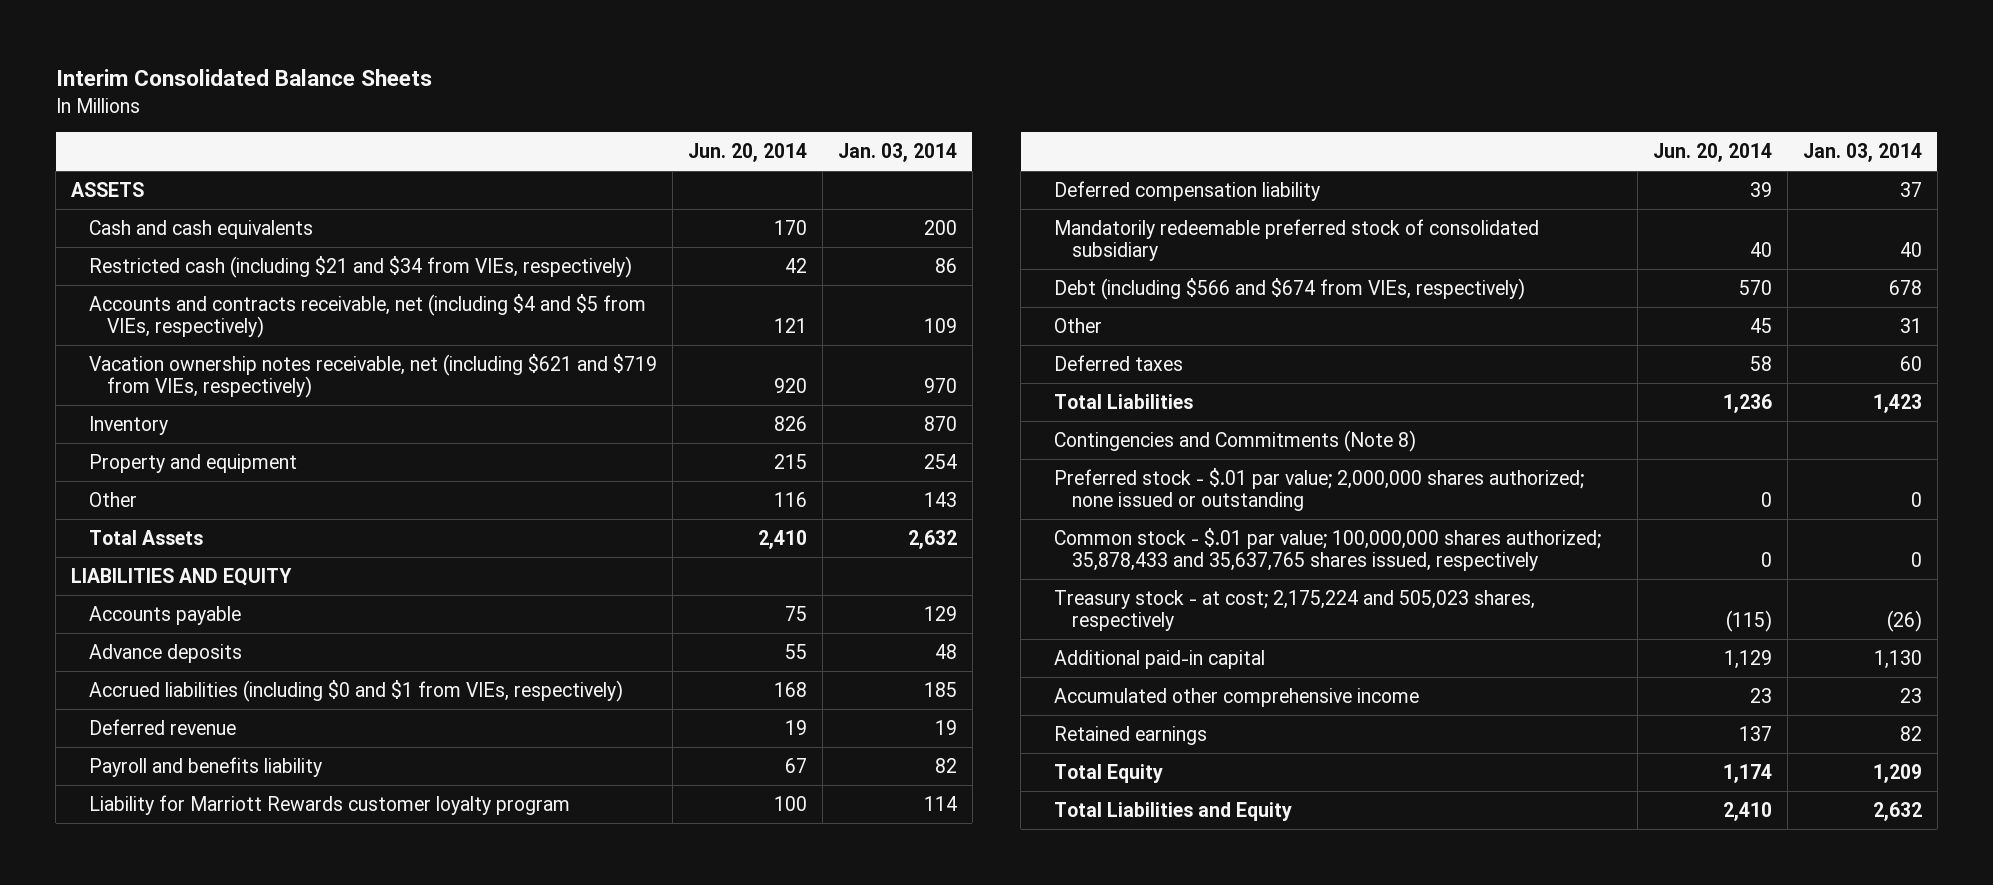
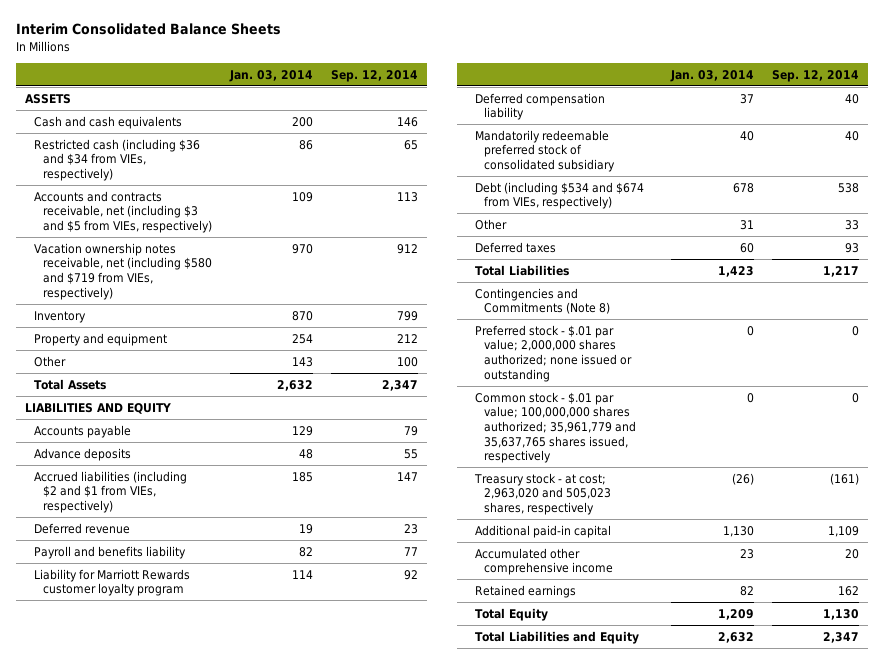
- | Jun. 20, 2014 | Jan. 03, 2014
+ | Jan. 03, 2014 | Sep. 12, 2014
- Restricted cash (including $21 and $34 from VIEs, respectively) | 42 | 86
- Accounts and contracts receivable, net (including $4 and $5 from VIEs, respectively) | 121 | 109
- Vacation ownership notes receivable, net (including $621 and $719 from VIEs, respectively) | 920 | 970
+ Restricted cash (including $36 and $34 from VIEs, respectively) | 86 | 65
+ Accounts and contracts receivable, net (including $3 and $5 from VIEs, respectively) | 109 | 113
+ Vacation ownership notes receivable, net (including $580 and $719 from VIEs, respectively) | 970 | 912
- Accrued liabilities (including $0 and $1 from VIEs, respectively) | 168 | 185
+ Accrued liabilities (including $2 and $1 from VIEs, respectively) | 185 | 147
- Debt (including $566 and $674 from VIEs, respectively) | 570 | 678
+ Debt (including $534 and $674 from VIEs, respectively) | 678 | 538
- Common stock - $.01 par value; 100,000,000 shares authorized; 35,878,433 and 35,637,765 shares issued, respectively | 0 | 0
- Treasury stock - at cost; 2,175,224 and 505,023 shares, respectively | (115) | (26)
+ Common stock - $.01 par value; 100,000,000 shares authorized; 35,961,779 and 35,637,765 shares issued, respectively | 0 | 0
+ Treasury stock - at cost; 2,963,020 and 505,023 shares, respectively | (26) | (161)

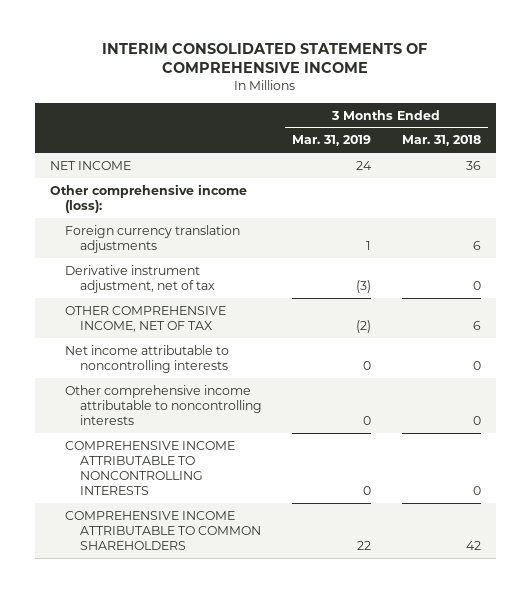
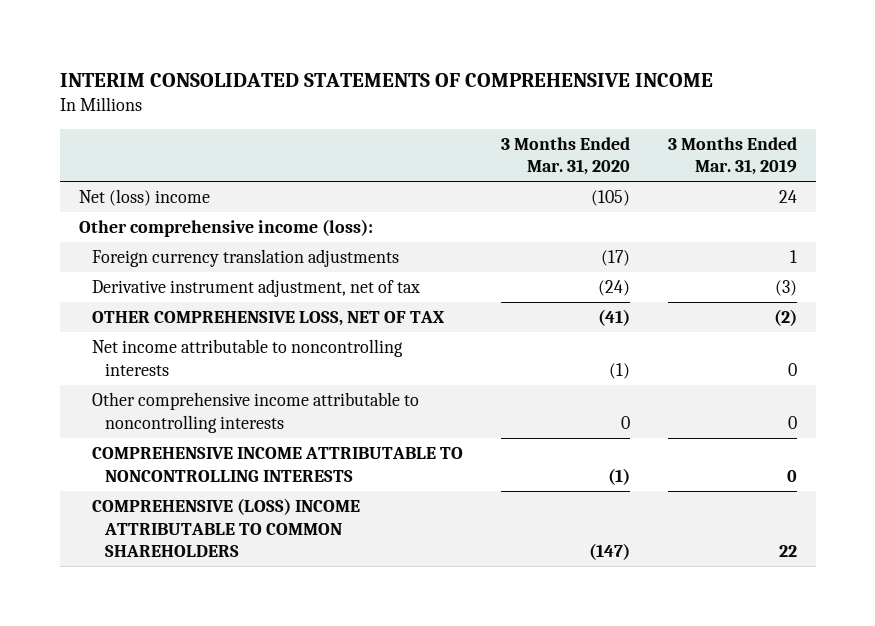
- | 3 Months Ended Mar. 31, 2019 | 3 Months Ended Mar. 31, 2018
+ | 3 Months Ended Mar. 31, 2020 | 3 Months Ended Mar. 31, 2019
- NET INCOME | 24 | 36
+ Net (loss) income | (105) | 24
- OTHER COMPREHENSIVE INCOME, NET OF TAX | (2) | 6
+ OTHER COMPREHENSIVE LOSS, NET OF TAX | (41) | (2)
- COMPREHENSIVE INCOME ATTRIBUTABLE TO COMMON SHAREHOLDERS | 22 | 42
+ COMPREHENSIVE (LOSS) INCOME ATTRIBUTABLE TO COMMON SHAREHOLDERS | (147) | 22

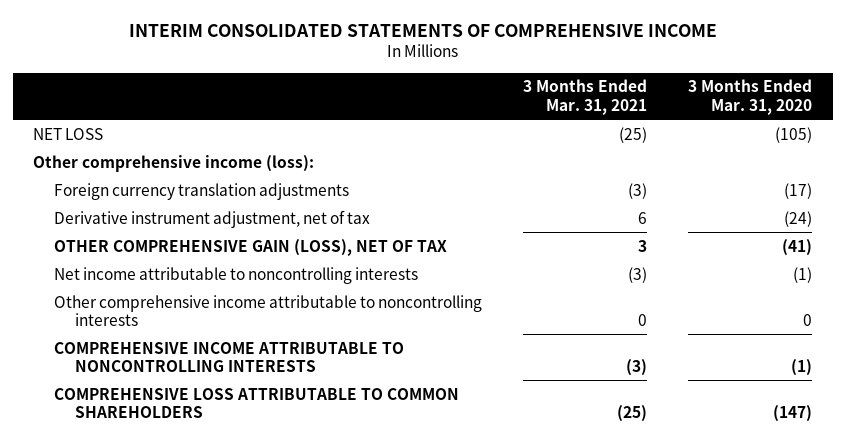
- | 3 Months Ended Mar. 31, 2020 | 3 Months Ended Mar. 31, 2019
+ | 3 Months Ended Mar. 31, 2021 | 3 Months Ended Mar. 31, 2020
- Net (loss) income | (105) | 24
+ NET LOSS | (25) | (105)
- OTHER COMPREHENSIVE LOSS, NET OF TAX | (41) | (2)
+ OTHER COMPREHENSIVE GAIN (LOSS), NET OF TAX | 3 | (41)
- COMPREHENSIVE (LOSS) INCOME ATTRIBUTABLE TO COMMON SHAREHOLDERS | (147) | 22
+ COMPREHENSIVE LOSS ATTRIBUTABLE TO COMMON SHAREHOLDERS | (25) | (147)

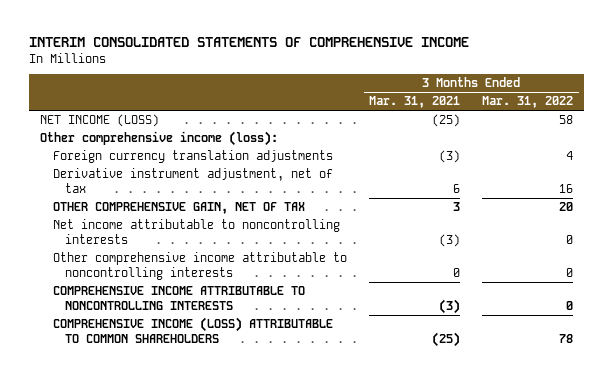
- | 3 Months Ended Mar. 31, 2021 | 3 Months Ended Mar. 31, 2020
+ | 3 Months Ended Mar. 31, 2021 | 3 Months Ended Mar. 31, 2022
- NET LOSS | (25) | (105)
+ NET INCOME (LOSS) | (25) | 58
- OTHER COMPREHENSIVE GAIN (LOSS), NET OF TAX | 3 | (41)
+ OTHER COMPREHENSIVE GAIN, NET OF TAX | 3 | 20
- COMPREHENSIVE LOSS ATTRIBUTABLE TO COMMON SHAREHOLDERS | (25) | (147)
+ COMPREHENSIVE INCOME (LOSS) ATTRIBUTABLE TO COMMON SHAREHOLDERS | (25) | 78

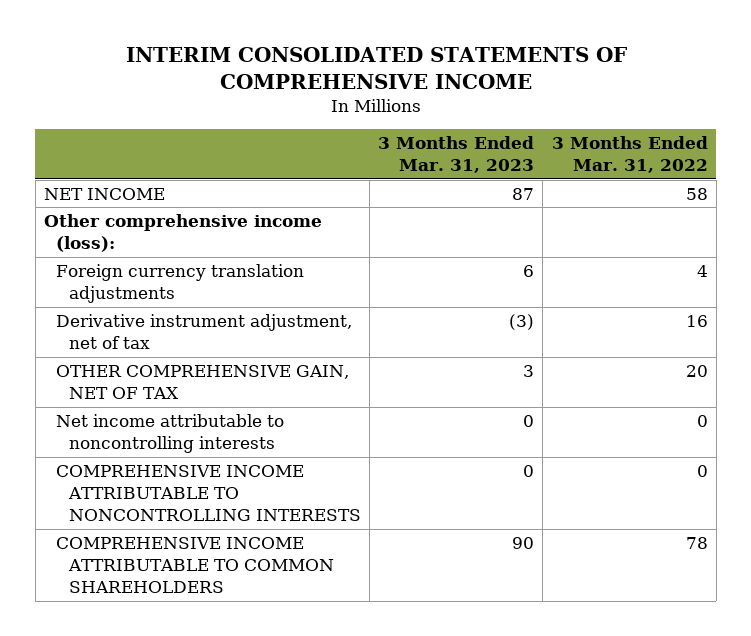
- | 3 Months Ended Mar. 31, 2021 | 3 Months Ended Mar. 31, 2022
+ | 3 Months Ended Mar. 31, 2023 | 3 Months Ended Mar. 31, 2022
- NET INCOME (LOSS) | (25) | 58
+ NET INCOME | 87 | 58
- Other comprehensive income attributable to noncontrolling interests | 0 | 0
- COMPREHENSIVE INCOME (LOSS) ATTRIBUTABLE TO COMMON SHAREHOLDERS | (25) | 78
+ COMPREHENSIVE INCOME ATTRIBUTABLE TO COMMON SHAREHOLDERS | 90 | 78

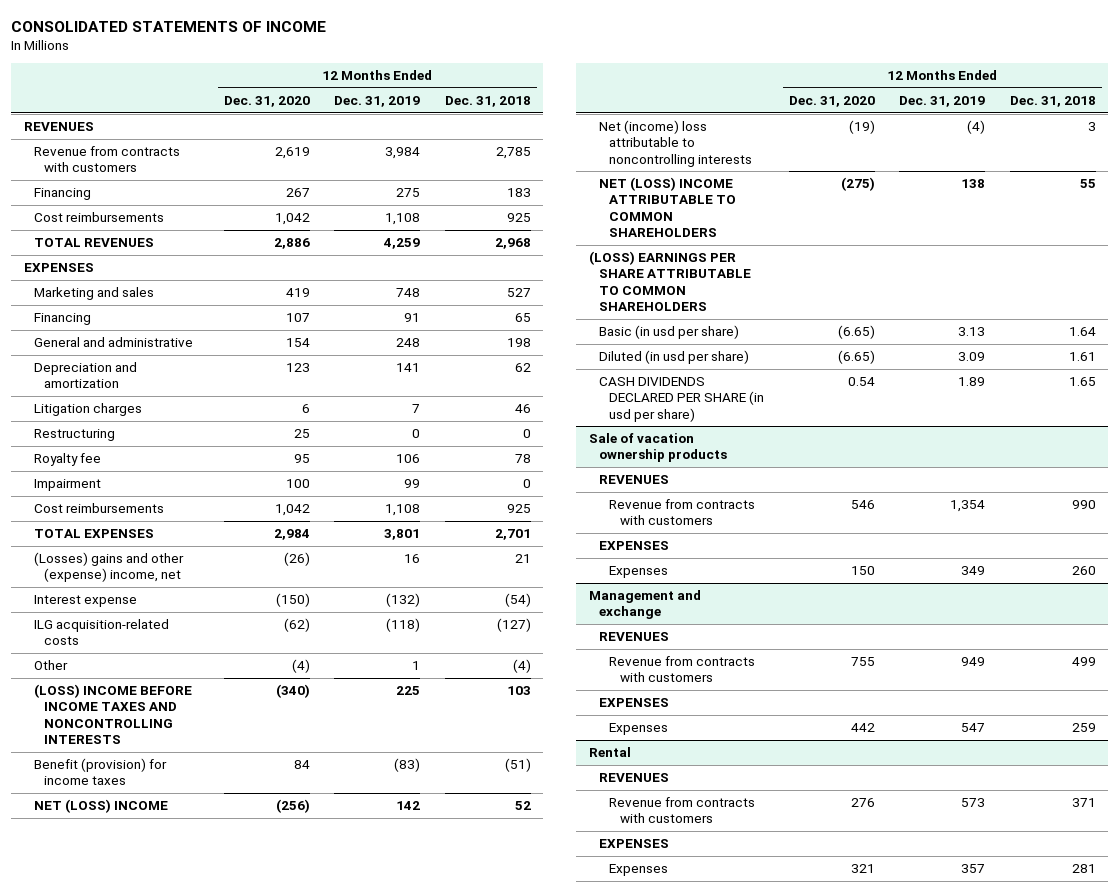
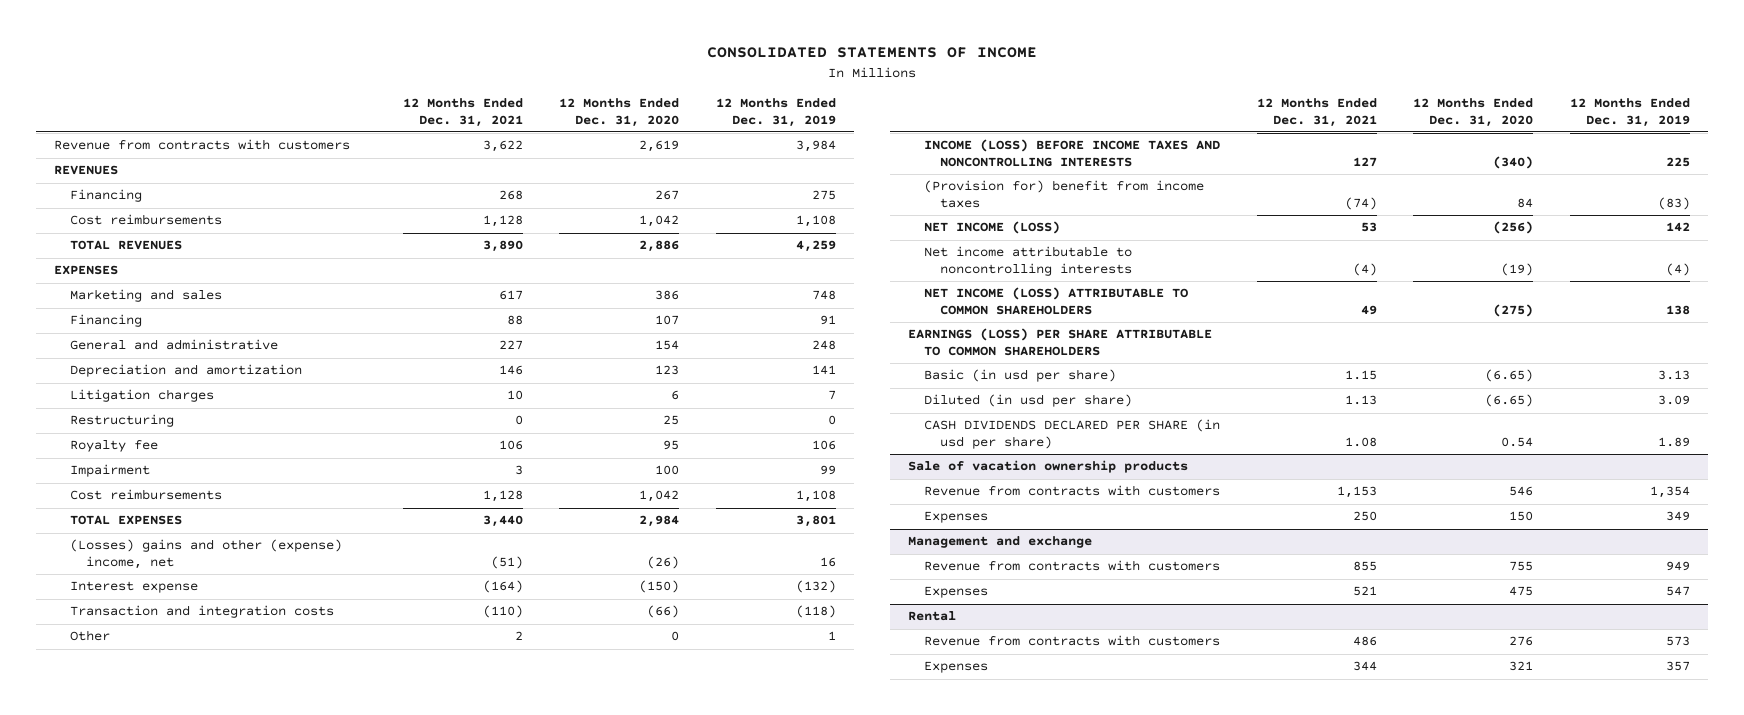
- | 12 Months Ended Dec. 31, 2020 | 12 Months Ended Dec. 31, 2019 | 12 Months Ended Dec. 31, 2018
+ | 12 Months Ended Dec. 31, 2021 | 12 Months Ended Dec. 31, 2020 | 12 Months Ended Dec. 31, 2019
moved down: REVENUES
- Marketing and sales | 419 | 748 | 527
+ Marketing and sales | 617 | 386 | 748
- ILG acquisition-related costs | (62) | (118) | (127)
- Other | (4) | 1 | (4)
- (LOSS) INCOME BEFORE INCOME TAXES AND NONCONTROLLING INTERESTS | (340) | 225 | 103
- Benefit (provision) for income taxes | 84 | (83) | (51)
- NET (LOSS) INCOME | (256) | 142 | 52
- Net (income) loss attributable to noncontrolling interests | (19) | (4) | 3
- NET (LOSS) INCOME ATTRIBUTABLE TO COMMON SHAREHOLDERS | (275) | 138 | 55
- (LOSS) EARNINGS PER SHARE ATTRIBUTABLE TO COMMON SHAREHOLDERS
+ Transaction and integration costs | (110) | (66) | (118)
+ Other | 2 | 0 | 1
+ INCOME (LOSS) BEFORE INCOME TAXES AND NONCONTROLLING INTERESTS | 127 | (340) | 225
+ (Provision for) benefit from income taxes | (74) | 84 | (83)
+ NET INCOME (LOSS) | 53 | (256) | 142
+ Net income attributable to noncontrolling interests | (4) | (19) | (4)
+ NET INCOME (LOSS) ATTRIBUTABLE TO COMMON SHAREHOLDERS | 49 | (275) | 138
+ EARNINGS (LOSS) PER SHARE ATTRIBUTABLE TO COMMON SHAREHOLDERS
@ Sale of vacation ownership products
- REVENUES
- EXPENSES
@ Management and exchange
- REVENUES
- EXPENSES
- Expenses | 442 | 547 | 259
+ Expenses | 521 | 475 | 547
@ Rental
- REVENUES
- EXPENSES

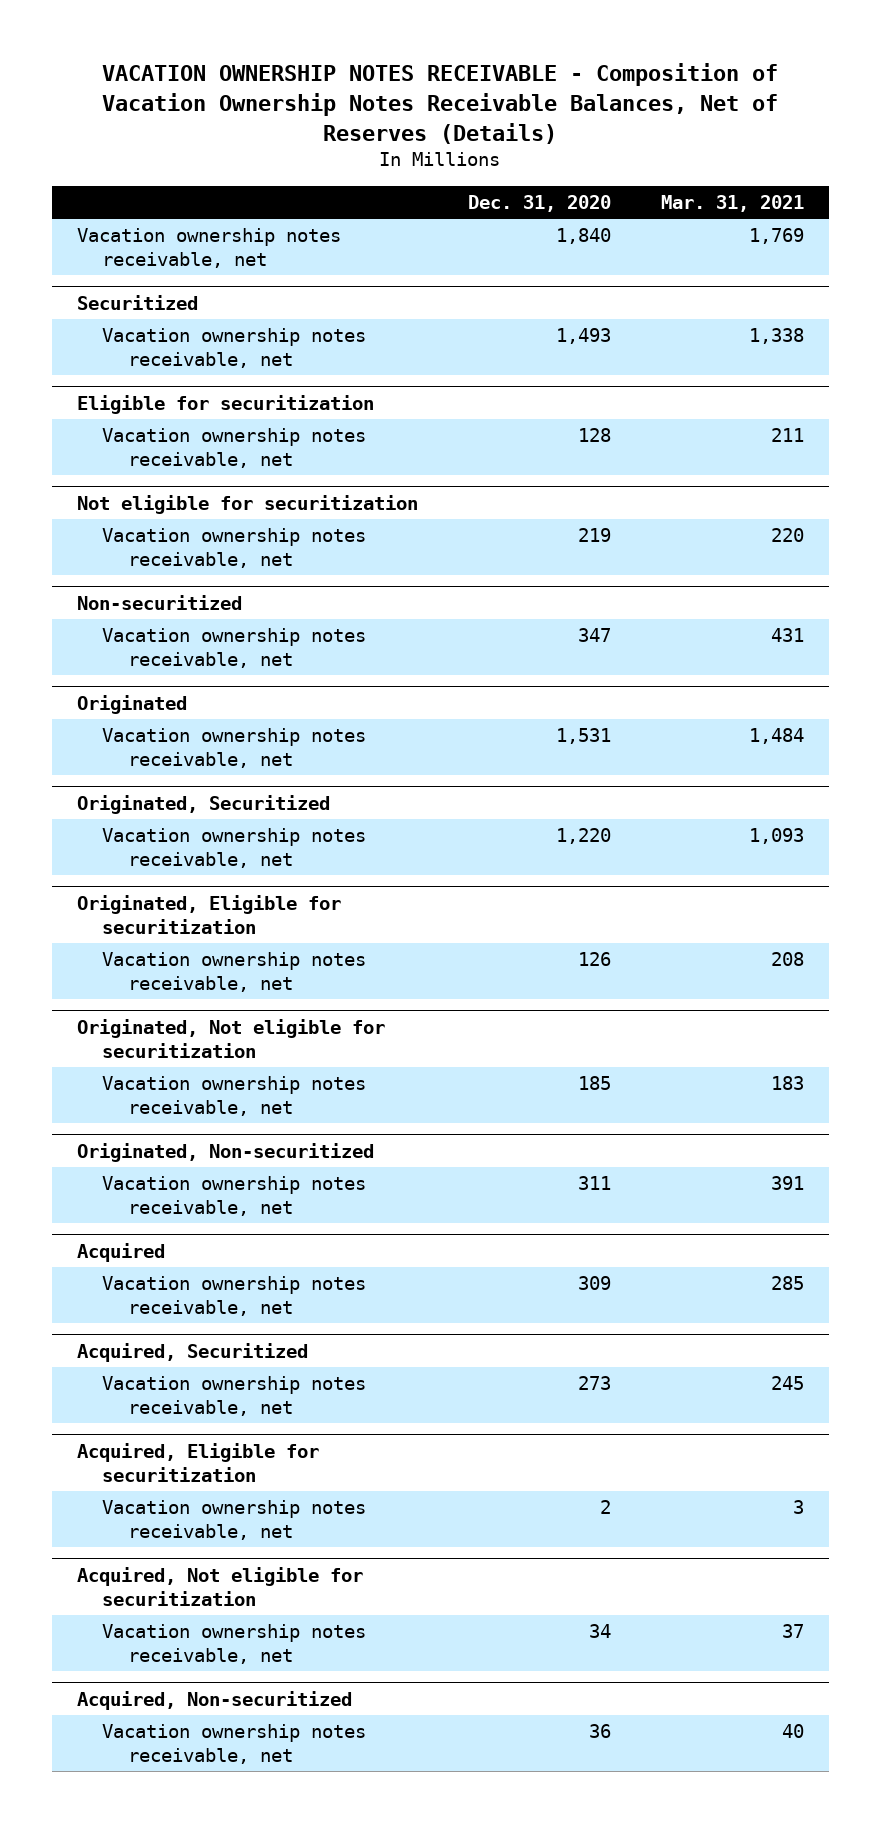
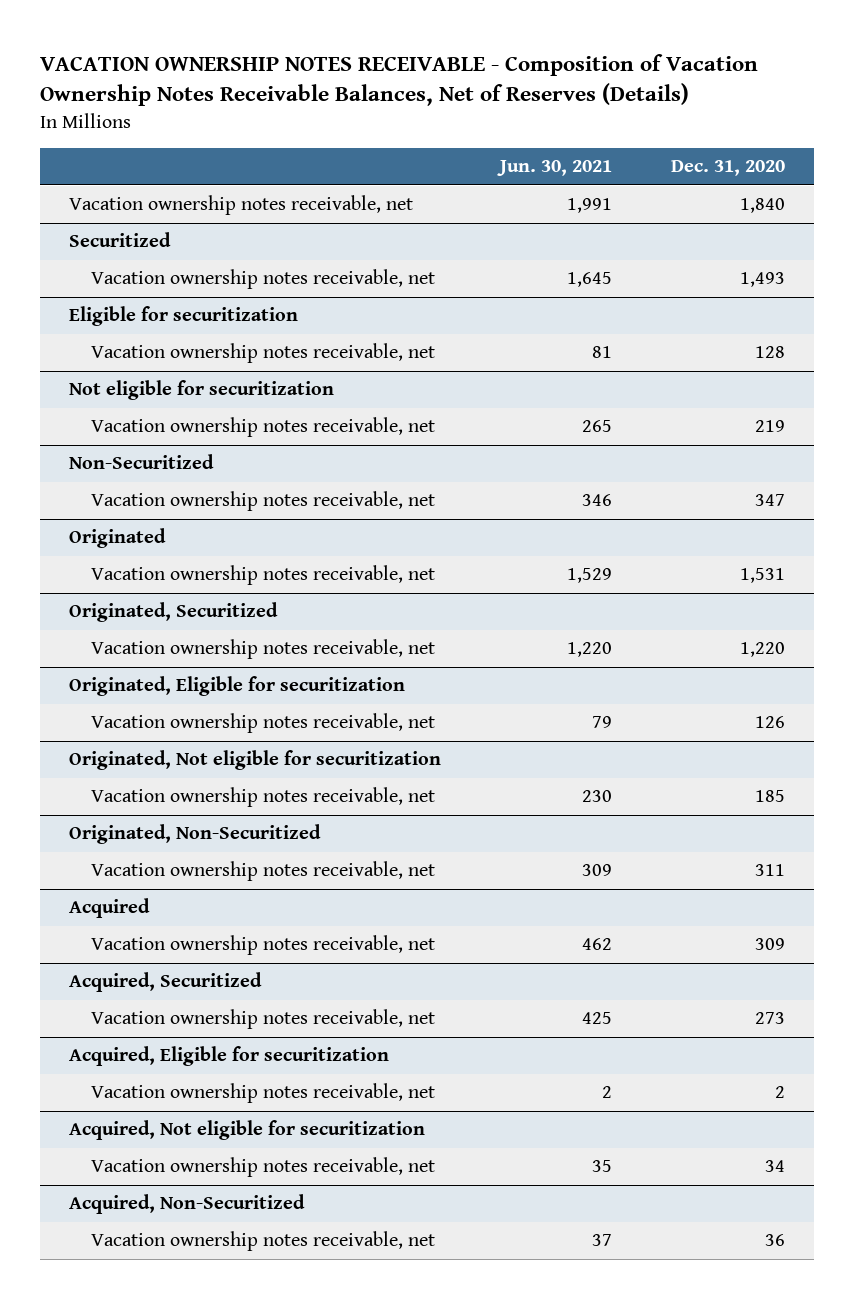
- | Dec. 31, 2020 | Mar. 31, 2021
+ | Jun. 30, 2021 | Dec. 31, 2020
- Non-securitized
+ Non-Securitized
- Originated, Non-securitized
+ Originated, Non-Securitized
- Acquired, Non-securitized
+ Acquired, Non-Securitized

